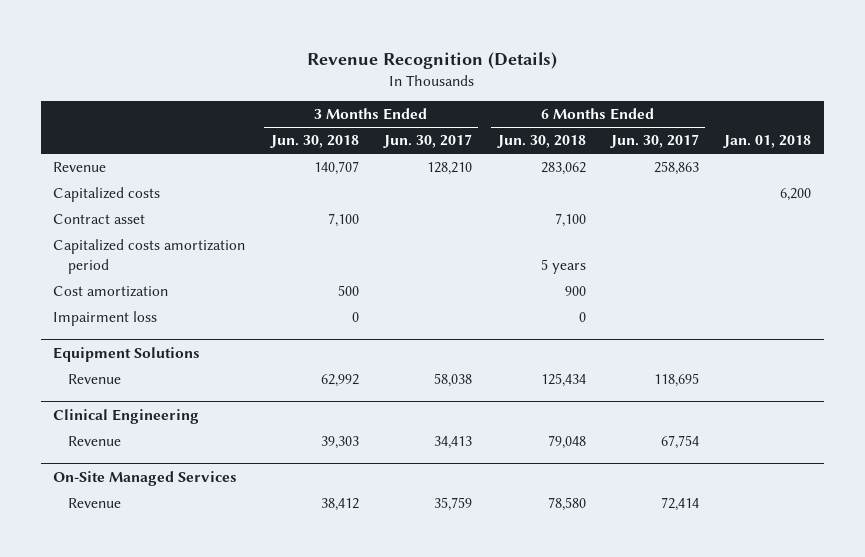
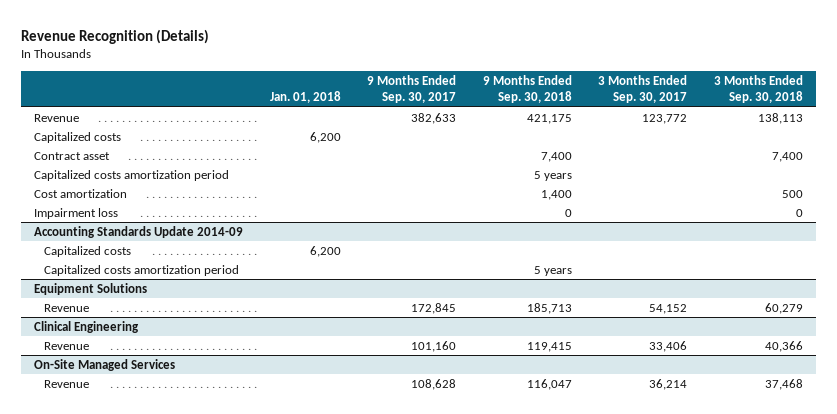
- | 3 Months Ended Jun. 30, 2018 | 3 Months Ended Jun. 30, 2017 | 6 Months Ended Jun. 30, 2018 | 6 Months Ended Jun. 30, 2017 | Jan. 01, 2018
+ | Jan. 01, 2018 | 9 Months Ended Sep. 30, 2017 | 9 Months Ended Sep. 30, 2018 | 3 Months Ended Sep. 30, 2017 | 3 Months Ended Sep. 30, 2018
+ Accounting Standards Update 2014-09
+ Capitalized costs | 6,200 | | | |
+ Capitalized costs amortization period | | | 5 years | |

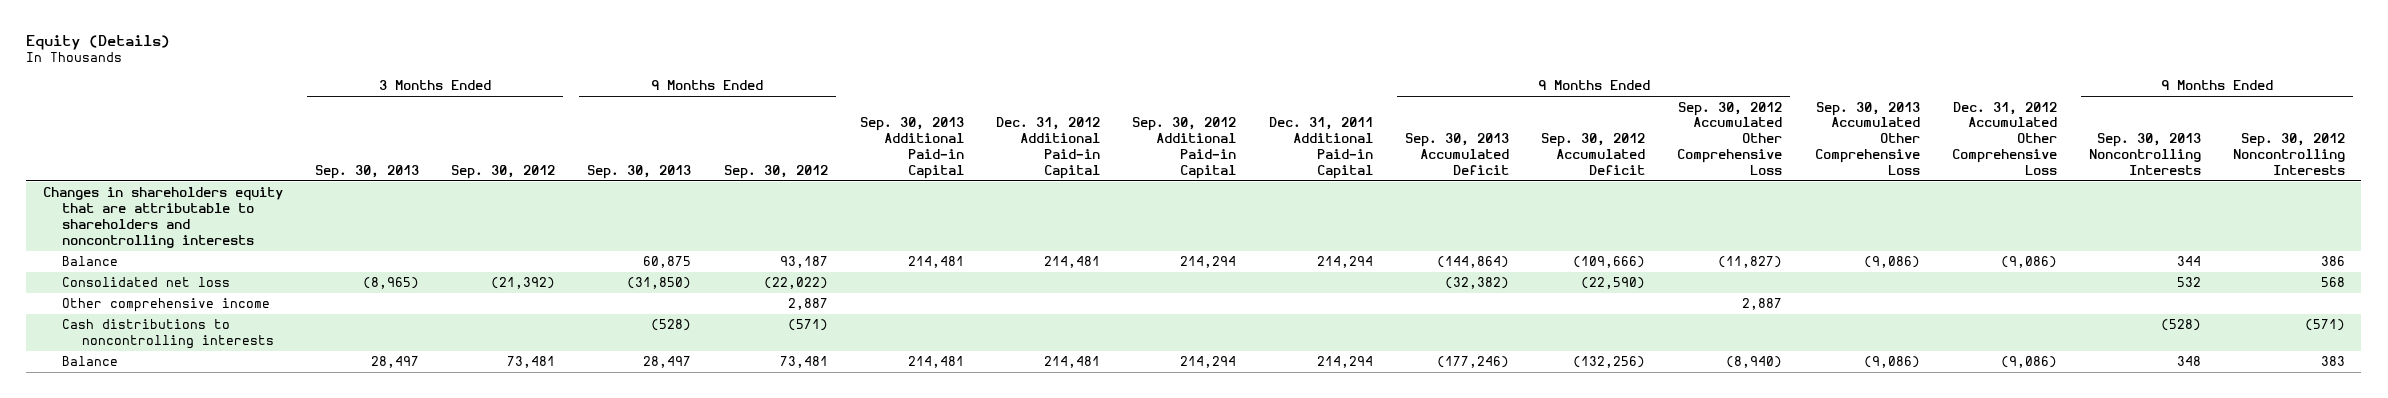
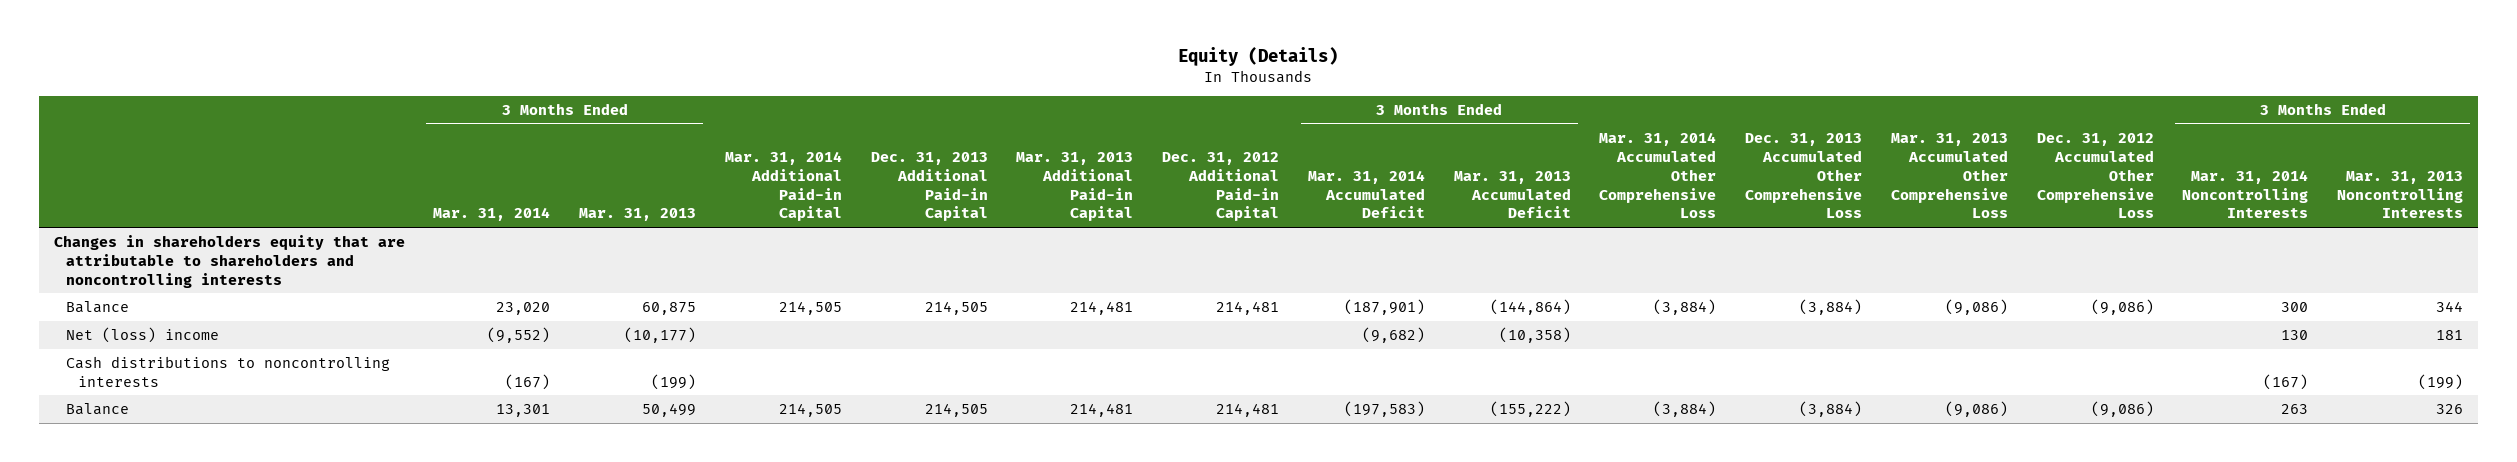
- | 3 Months Ended Sep. 30, 2013 | 3 Months Ended Sep. 30, 2012 | 9 Months Ended Sep. 30, 2013 | 9 Months Ended Sep. 30, 2012 | Sep. 30, 2013 Additional Paid-in Capital | Dec. 31, 2012 Additional Paid-in Capital | Sep. 30, 2012 Additional Paid-in Capital | Dec. 31, 2011 Additional Paid-in Capital | 9 Months Ended Sep. 30, 2013 Accumulated Deficit | 9 Months Ended Sep. 30, 2012 Accumulated Deficit | 9 Months Ended Sep. 30, 2012 Accumulated Other Comprehensive Loss | Sep. 30, 2013 Accumulated Other Comprehensive Loss | Dec. 31, 2012 Accumulated Other Comprehensive Loss | 9 Months Ended Sep. 30, 2013 Noncontrolling Interests | 9 Months Ended Sep. 30, 2012 Noncontrolling Interests
+ | 3 Months Ended Mar. 31, 2014 | 3 Months Ended Mar. 31, 2013 | Mar. 31, 2014 Additional Paid-in Capital | Dec. 31, 2013 Additional Paid-in Capital | Mar. 31, 2013 Additional Paid-in Capital | Dec. 31, 2012 Additional Paid-in Capital | 3 Months Ended Mar. 31, 2014 Accumulated Deficit | 3 Months Ended Mar. 31, 2013 Accumulated Deficit | Mar. 31, 2014 Accumulated Other Comprehensive Loss | Dec. 31, 2013 Accumulated Other Comprehensive Loss | Mar. 31, 2013 Accumulated Other Comprehensive Loss | Dec. 31, 2012 Accumulated Other Comprehensive Loss | 3 Months Ended Mar. 31, 2014 Noncontrolling Interests | 3 Months Ended Mar. 31, 2013 Noncontrolling Interests
- Consolidated net loss | (8,965) | (21,392) | (31,850) | (22,022) | | | | | (32,382) | (22,590) | | | | 532 | 568
- Other comprehensive income | | | | 2,887 | | | | | | | 2,887 | | | |
+ Net (loss) income | (9,552) | (10,177) | | | | | (9,682) | (10,358) | | | | | 130 | 181

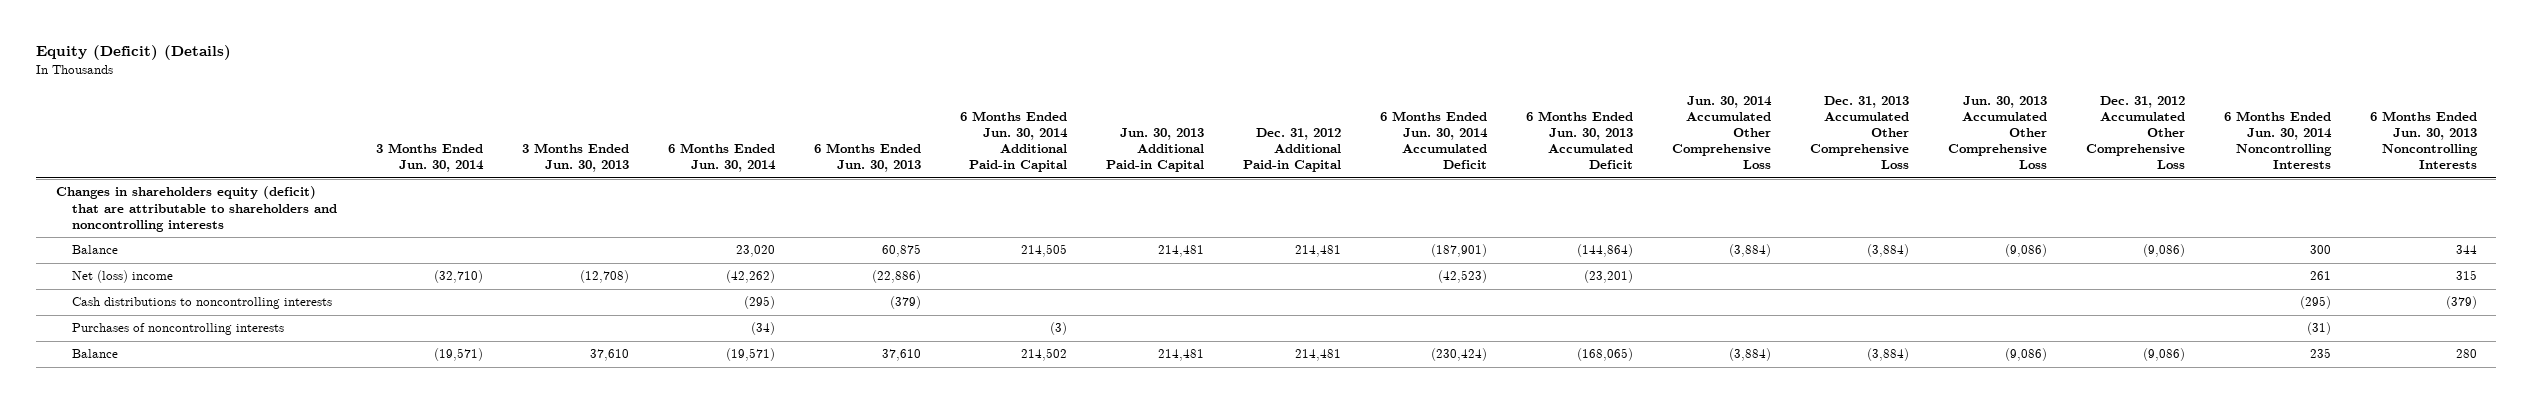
- Equity (Details)
+ Equity (Deficit) (Details)
- | 3 Months Ended Mar. 31, 2014 | 3 Months Ended Mar. 31, 2013 | Mar. 31, 2014 Additional Paid-in Capital | Dec. 31, 2013 Additional Paid-in Capital | Mar. 31, 2013 Additional Paid-in Capital | Dec. 31, 2012 Additional Paid-in Capital | 3 Months Ended Mar. 31, 2014 Accumulated Deficit | 3 Months Ended Mar. 31, 2013 Accumulated Deficit | Mar. 31, 2014 Accumulated Other Comprehensive Loss | Dec. 31, 2013 Accumulated Other Comprehensive Loss | Mar. 31, 2013 Accumulated Other Comprehensive Loss | Dec. 31, 2012 Accumulated Other Comprehensive Loss | 3 Months Ended Mar. 31, 2014 Noncontrolling Interests | 3 Months Ended Mar. 31, 2013 Noncontrolling Interests
+ | 3 Months Ended Jun. 30, 2014 | 3 Months Ended Jun. 30, 2013 | 6 Months Ended Jun. 30, 2014 | 6 Months Ended Jun. 30, 2013 | 6 Months Ended Jun. 30, 2014 Additional Paid-in Capital | Jun. 30, 2013 Additional Paid-in Capital | Dec. 31, 2012 Additional Paid-in Capital | 6 Months Ended Jun. 30, 2014 Accumulated Deficit | 6 Months Ended Jun. 30, 2013 Accumulated Deficit | Jun. 30, 2014 Accumulated Other Comprehensive Loss | Dec. 31, 2013 Accumulated Other Comprehensive Loss | Jun. 30, 2013 Accumulated Other Comprehensive Loss | Dec. 31, 2012 Accumulated Other Comprehensive Loss | 6 Months Ended Jun. 30, 2014 Noncontrolling Interests | 6 Months Ended Jun. 30, 2013 Noncontrolling Interests
- Changes in shareholders equity that are attributable to shareholders and noncontrolling interests
+ Changes in shareholders equity (deficit) that are attributable to shareholders and noncontrolling interests
+ Purchases of noncontrolling interests | | | (34) | | (3) | | | | | | | | | (31) |

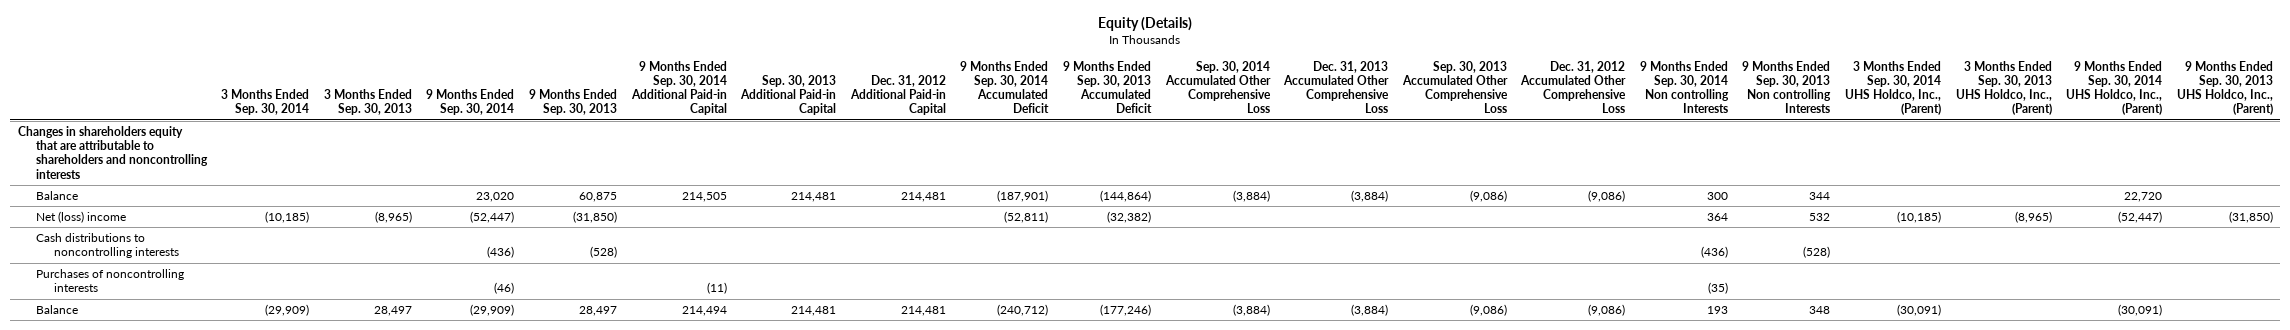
- Equity (Deficit) (Details)
+ Equity (Details)
- | 3 Months Ended Jun. 30, 2014 | 3 Months Ended Jun. 30, 2013 | 6 Months Ended Jun. 30, 2014 | 6 Months Ended Jun. 30, 2013 | 6 Months Ended Jun. 30, 2014 Additional Paid-in Capital | Jun. 30, 2013 Additional Paid-in Capital | Dec. 31, 2012 Additional Paid-in Capital | 6 Months Ended Jun. 30, 2014 Accumulated Deficit | 6 Months Ended Jun. 30, 2013 Accumulated Deficit | Jun. 30, 2014 Accumulated Other Comprehensive Loss | Dec. 31, 2013 Accumulated Other Comprehensive Loss | Jun. 30, 2013 Accumulated Other Comprehensive Loss | Dec. 31, 2012 Accumulated Other Comprehensive Loss | 6 Months Ended Jun. 30, 2014 Noncontrolling Interests | 6 Months Ended Jun. 30, 2013 Noncontrolling Interests
+ | 3 Months Ended Sep. 30, 2014 | 3 Months Ended Sep. 30, 2013 | 9 Months Ended Sep. 30, 2014 | 9 Months Ended Sep. 30, 2013 | 9 Months Ended Sep. 30, 2014 Additional Paid-in Capital | Sep. 30, 2013 Additional Paid-in Capital | Dec. 31, 2012 Additional Paid-in Capital | 9 Months Ended Sep. 30, 2014 Accumulated Deficit | 9 Months Ended Sep. 30, 2013 Accumulated Deficit | Sep. 30, 2014 Accumulated Other Comprehensive Loss | Dec. 31, 2013 Accumulated Other Comprehensive Loss | Sep. 30, 2013 Accumulated Other Comprehensive Loss | Dec. 31, 2012 Accumulated Other Comprehensive Loss | 9 Months Ended Sep. 30, 2014 Non controlling Interests | 9 Months Ended Sep. 30, 2013 Non controlling Interests | 3 Months Ended Sep. 30, 2014 UHS Holdco, Inc., (Parent) | 3 Months Ended Sep. 30, 2013 UHS Holdco, Inc., (Parent) | 9 Months Ended Sep. 30, 2014 UHS Holdco, Inc., (Parent) | 9 Months Ended Sep. 30, 2013 UHS Holdco, Inc., (Parent)
- Changes in shareholders equity (deficit) that are attributable to shareholders and noncontrolling interests
+ Changes in shareholders equity that are attributable to shareholders and noncontrolling interests

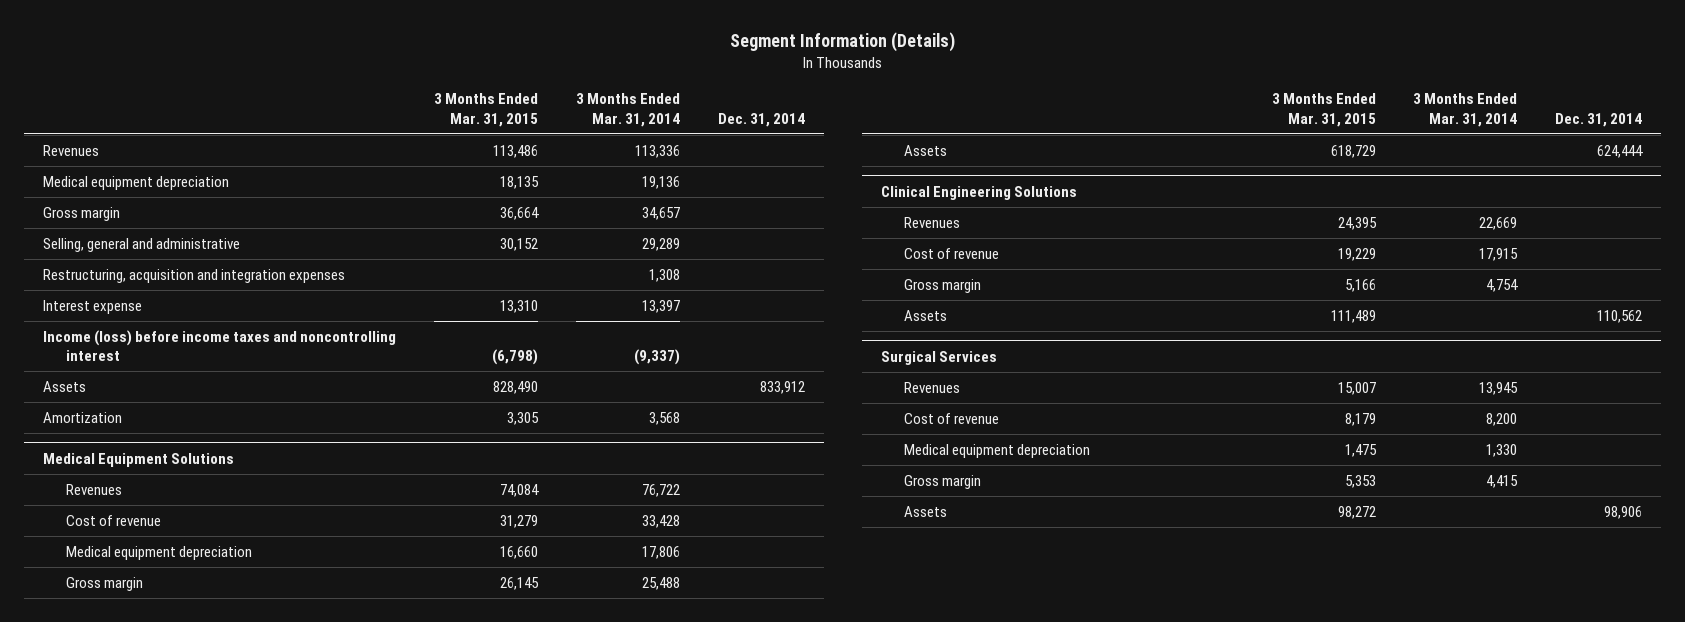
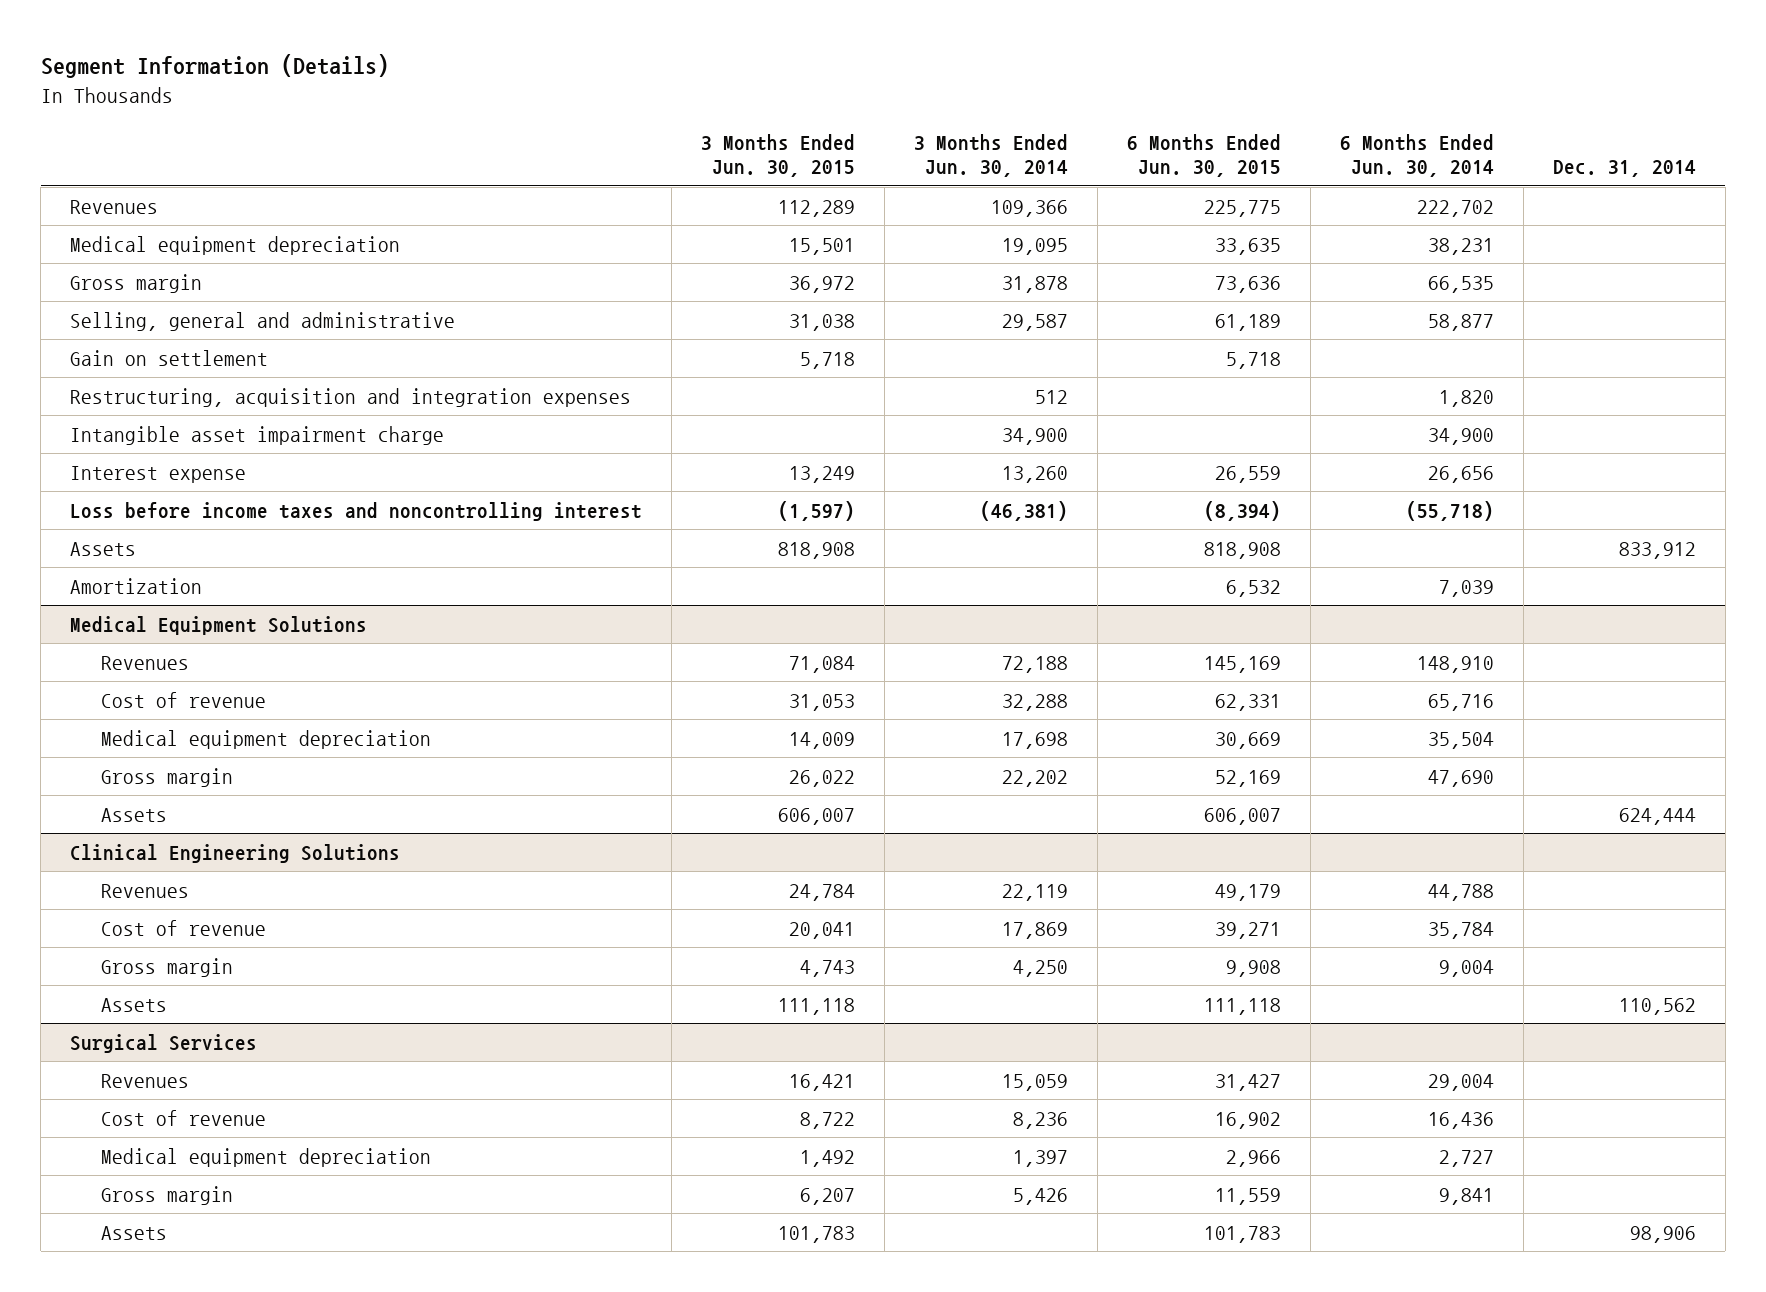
- | 3 Months Ended Mar. 31, 2015 | 3 Months Ended Mar. 31, 2014 | Dec. 31, 2014
+ | 3 Months Ended Jun. 30, 2015 | 3 Months Ended Jun. 30, 2014 | 6 Months Ended Jun. 30, 2015 | 6 Months Ended Jun. 30, 2014 | Dec. 31, 2014
+ Gain on settlement | 5,718 | | 5,718 | |
+ Intangible asset impairment charge | | 34,900 | | 34,900 |
- Income (loss) before income taxes and noncontrolling interest | (6,798) | (9,337) |
+ Loss before income taxes and noncontrolling interest | (1,597) | (46,381) | (8,394) | (55,718) |

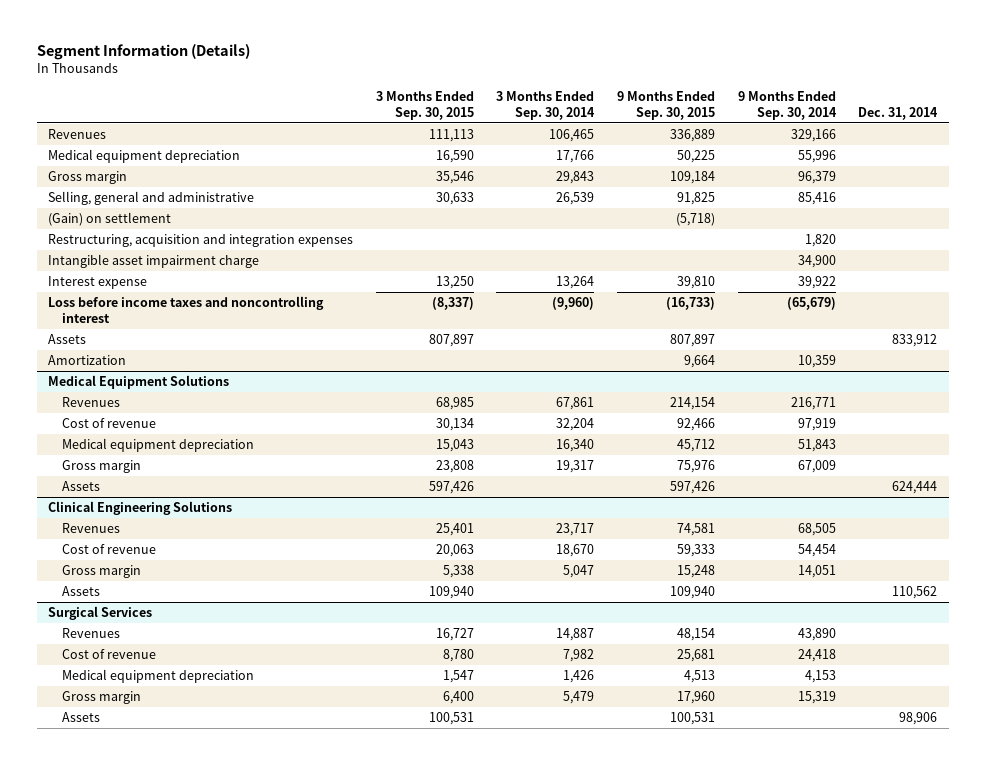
- | 3 Months Ended Jun. 30, 2015 | 3 Months Ended Jun. 30, 2014 | 6 Months Ended Jun. 30, 2015 | 6 Months Ended Jun. 30, 2014 | Dec. 31, 2014
+ | 3 Months Ended Sep. 30, 2015 | 3 Months Ended Sep. 30, 2014 | 9 Months Ended Sep. 30, 2015 | 9 Months Ended Sep. 30, 2014 | Dec. 31, 2014
- Gain on settlement | 5,718 | | 5,718 | |
+ (Gain) on settlement | | | (5,718) | |

